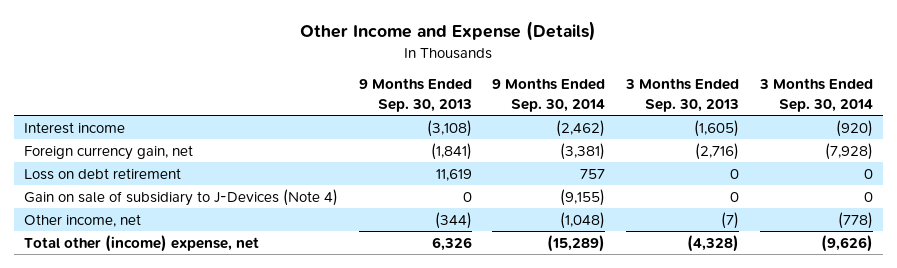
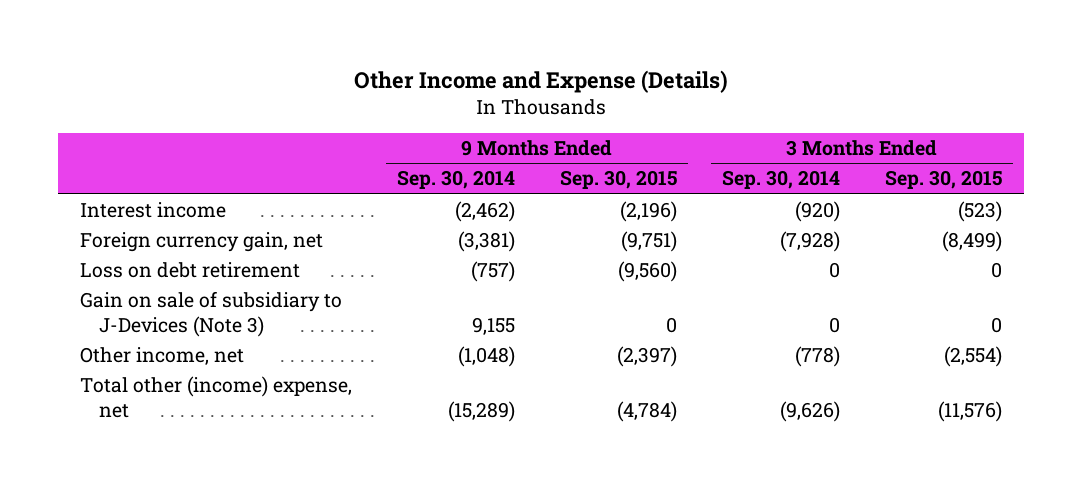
- | 9 Months Ended Sep. 30, 2013 | 9 Months Ended Sep. 30, 2014 | 3 Months Ended Sep. 30, 2013 | 3 Months Ended Sep. 30, 2014
+ | 9 Months Ended Sep. 30, 2014 | 9 Months Ended Sep. 30, 2015 | 3 Months Ended Sep. 30, 2014 | 3 Months Ended Sep. 30, 2015
- Loss on debt retirement | 11,619 | 757 | 0 | 0
- Gain on sale of subsidiary to J-Devices (Note 4) | 0 | (9,155) | 0 | 0
+ Loss on debt retirement | (757) | (9,560) | 0 | 0
+ Gain on sale of subsidiary to J-Devices (Note 3) | 9,155 | 0 | 0 | 0

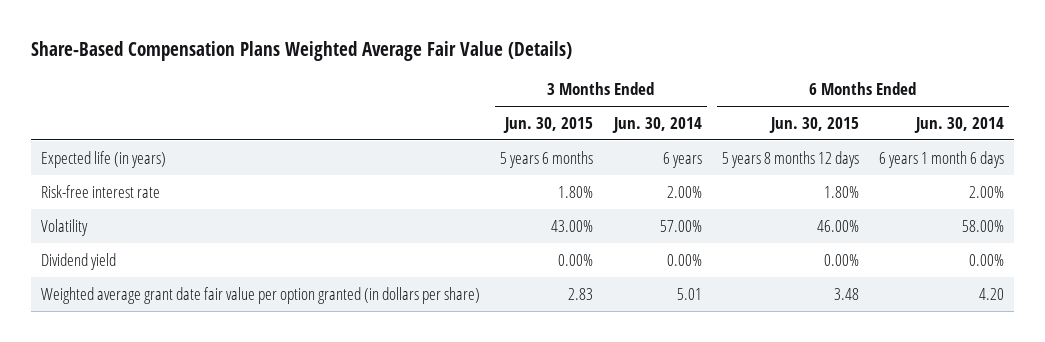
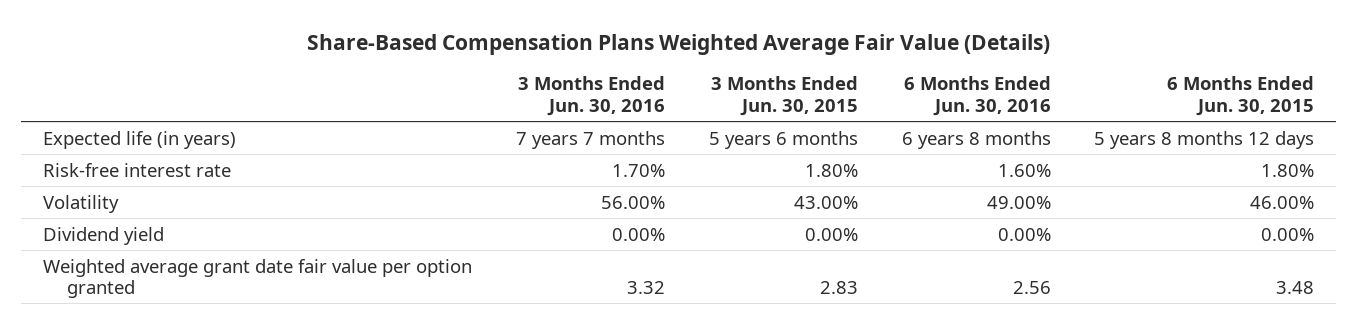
- | 3 Months Ended Jun. 30, 2015 | 3 Months Ended Jun. 30, 2014 | 6 Months Ended Jun. 30, 2015 | 6 Months Ended Jun. 30, 2014
+ | 3 Months Ended Jun. 30, 2016 | 3 Months Ended Jun. 30, 2015 | 6 Months Ended Jun. 30, 2016 | 6 Months Ended Jun. 30, 2015
- Weighted average grant date fair value per option granted (in dollars per share) | 2.83 | 5.01 | 3.48 | 4.20
+ Weighted average grant date fair value per option granted | 3.32 | 2.83 | 2.56 | 3.48

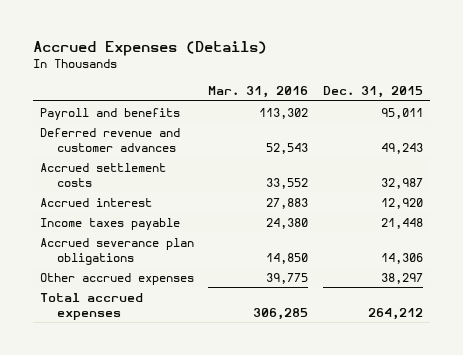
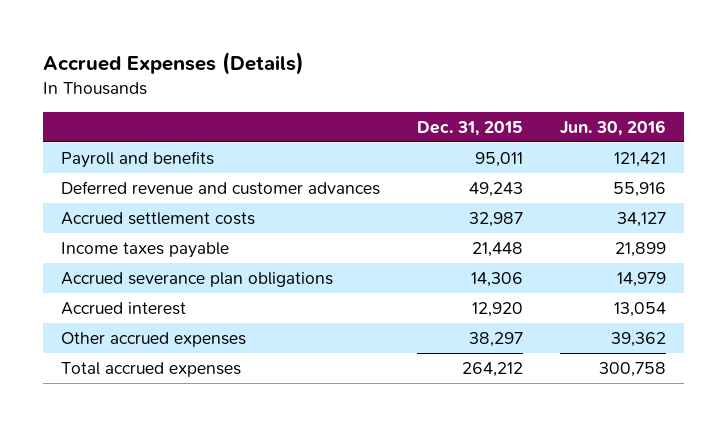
- | Mar. 31, 2016 | Dec. 31, 2015
+ | Dec. 31, 2015 | Jun. 30, 2016
moved down: Accrued interest | 12,920 | 13,054

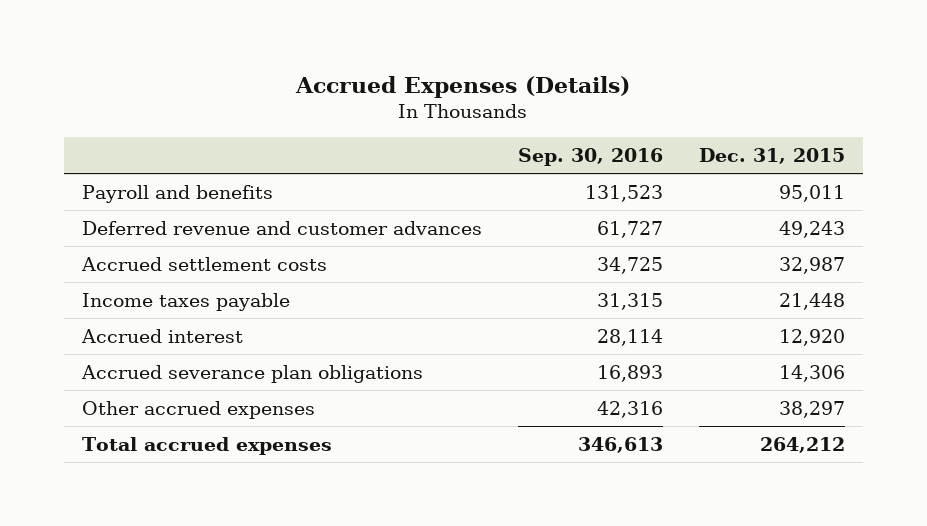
- | Dec. 31, 2015 | Jun. 30, 2016
+ | Sep. 30, 2016 | Dec. 31, 2015
moved down: Accrued severance plan obligations | 16,893 | 14,306

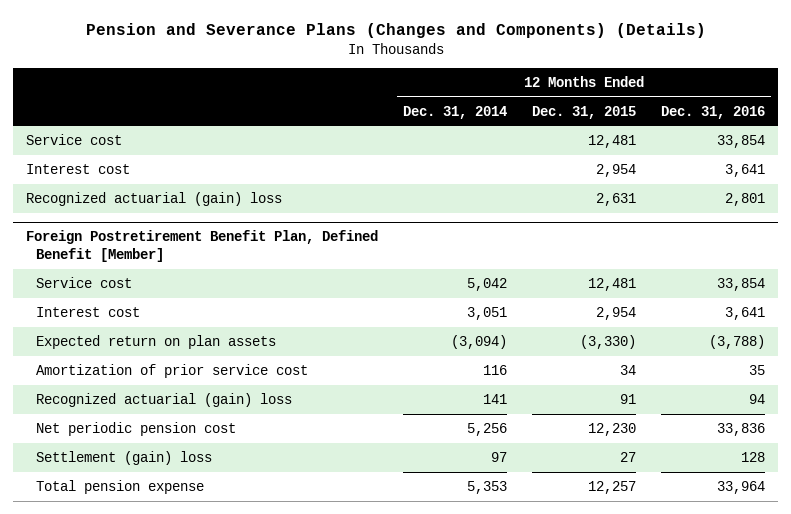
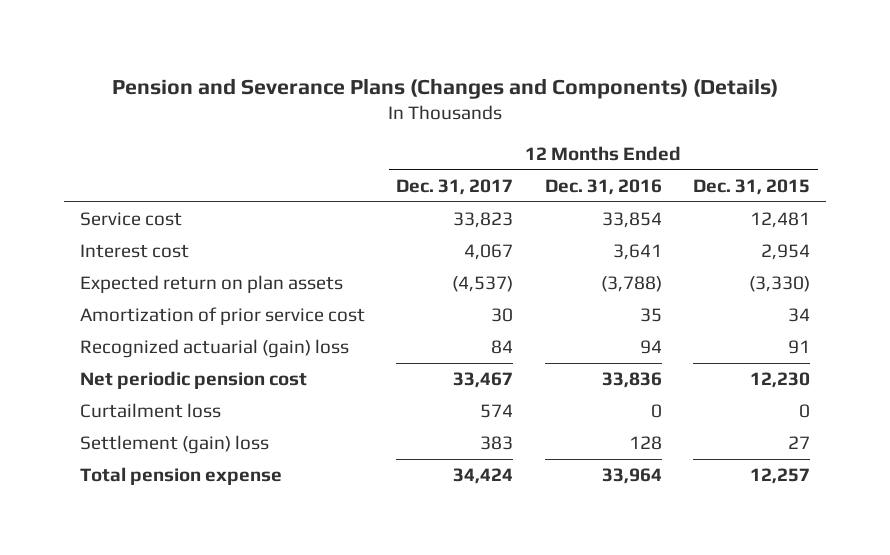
- | 12 Months Ended Dec. 31, 2014 | 12 Months Ended Dec. 31, 2015 | 12 Months Ended Dec. 31, 2016
+ | 12 Months Ended Dec. 31, 2017 | 12 Months Ended Dec. 31, 2016 | 12 Months Ended Dec. 31, 2015
- Recognized actuarial (gain) loss | | 2,631 | 2,801
- Foreign Postretirement Benefit Plan, Defined Benefit [Member]
- Service cost | 5,042 | 12,481 | 33,854
- Interest cost | 3,051 | 2,954 | 3,641
+ Curtailment loss | 574 | 0 | 0

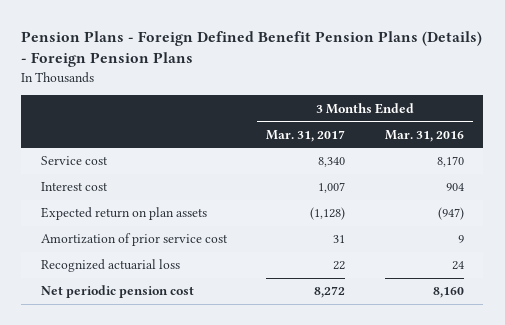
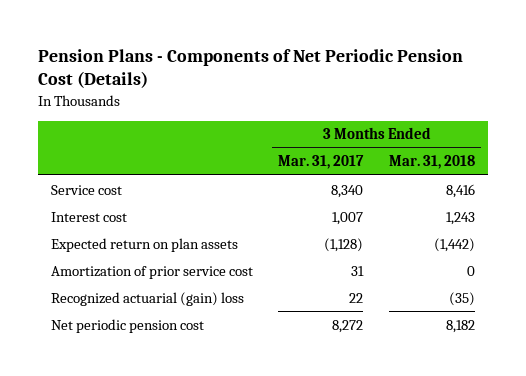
- Pension Plans - Foreign Defined Benefit Pension Plans (Details) - Foreign Pension Plans
+ Pension Plans - Components of Net Periodic Pension Cost (Details)
- | 3 Months Ended Mar. 31, 2017 | 3 Months Ended Mar. 31, 2016
+ | 3 Months Ended Mar. 31, 2017 | 3 Months Ended Mar. 31, 2018
- Recognized actuarial loss | 22 | 24
+ Recognized actuarial (gain) loss | 22 | (35)

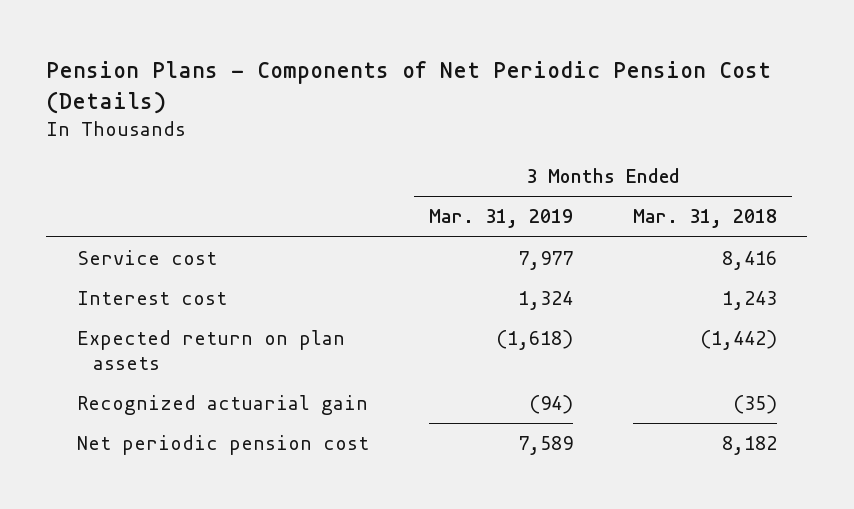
- | 3 Months Ended Mar. 31, 2017 | 3 Months Ended Mar. 31, 2018
+ | 3 Months Ended Mar. 31, 2019 | 3 Months Ended Mar. 31, 2018
- Amortization of prior service cost | 31 | 0
- Recognized actuarial (gain) loss | 22 | (35)
+ Recognized actuarial gain | (94) | (35)

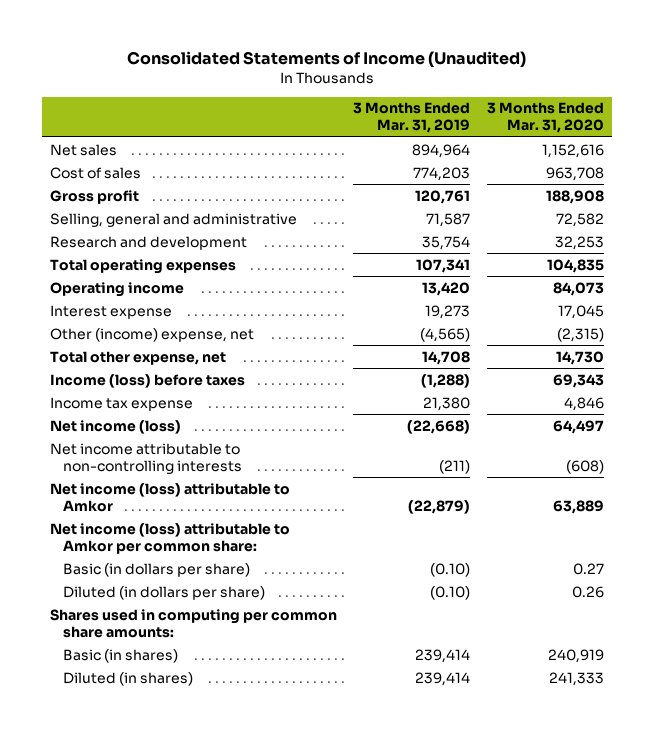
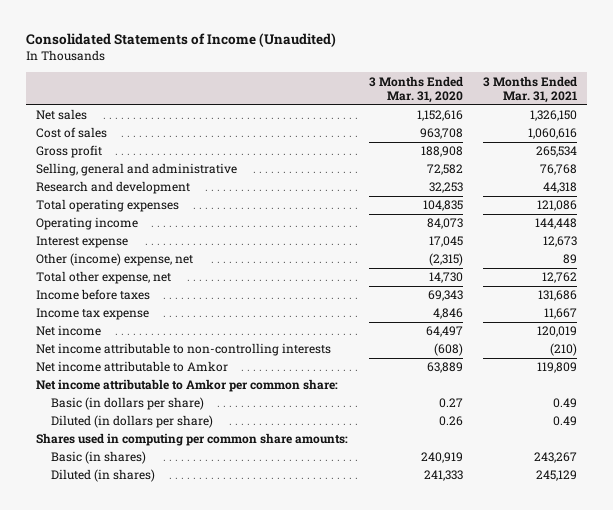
- | 3 Months Ended Mar. 31, 2019 | 3 Months Ended Mar. 31, 2020
+ | 3 Months Ended Mar. 31, 2020 | 3 Months Ended Mar. 31, 2021
- Income (loss) before taxes | (1,288) | 69,343
+ Income before taxes | 69,343 | 131,686
- Net income (loss) | (22,668) | 64,497
+ Net income | 64,497 | 120,019
- Net income (loss) attributable to Amkor | (22,879) | 63,889
- Net income (loss) attributable to Amkor per common share:
+ Net income attributable to Amkor | 63,889 | 119,809
+ Net income attributable to Amkor per common share:

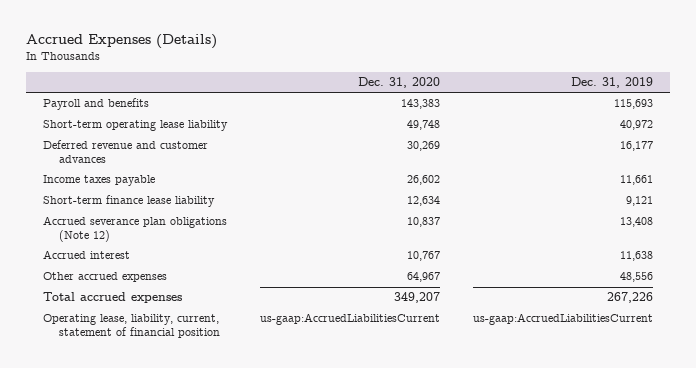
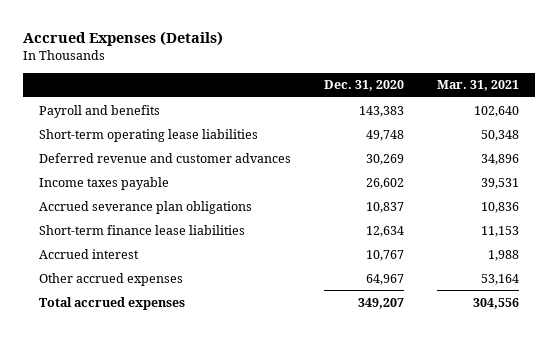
- | Dec. 31, 2020 | Dec. 31, 2019
+ | Dec. 31, 2020 | Mar. 31, 2021
- Short-term operating lease liability | 49,748 | 40,972
+ Short-term operating lease liabilities | 49,748 | 50,348
- Short-term finance lease liability | 12,634 | 9,121
- Accrued severance plan obligations (Note 12) | 10,837 | 13,408
+ Accrued severance plan obligations | 10,837 | 10,836
+ Short-term finance lease liabilities | 12,634 | 11,153
- Operating lease, liability, current, statement of financial position | us-gaap:AccruedLiabilitiesCurrent | us-gaap:AccruedLiabilitiesCurrent

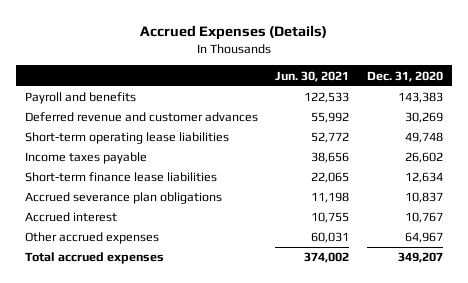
- | Dec. 31, 2020 | Mar. 31, 2021
+ | Jun. 30, 2021 | Dec. 31, 2020
moved down: Short-term operating lease liabilities | 52,772 | 49,748
moved down: Accrued severance plan obligations | 11,198 | 10,837

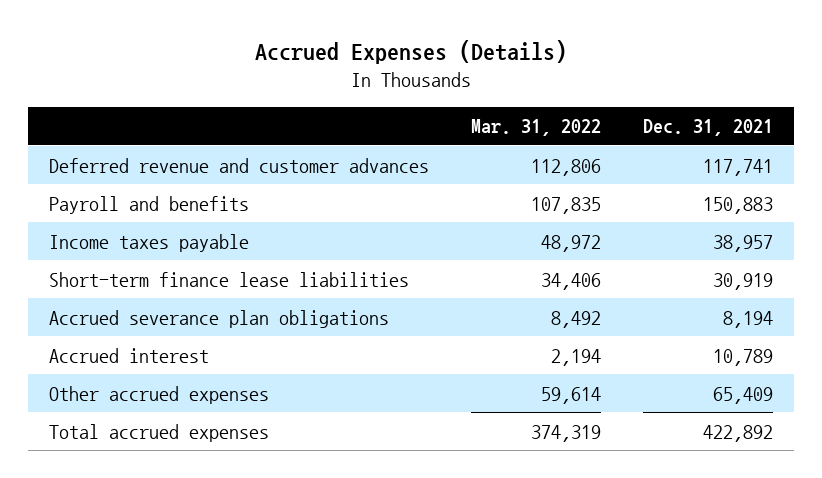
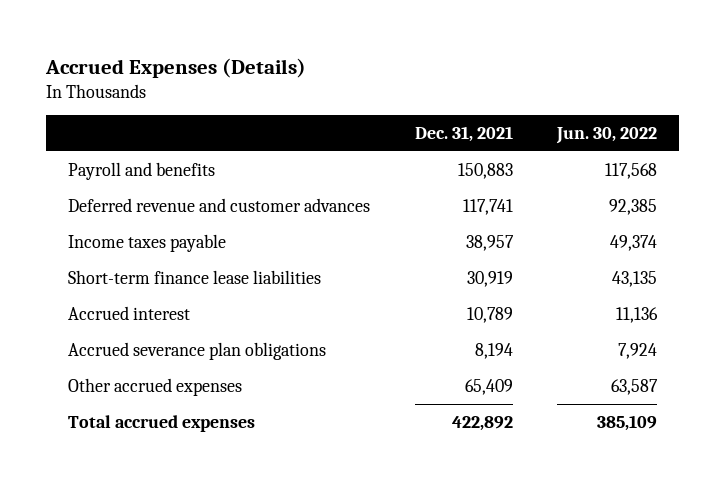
- | Mar. 31, 2022 | Dec. 31, 2021
+ | Dec. 31, 2021 | Jun. 30, 2022
moved down: Deferred revenue and customer advances | 117,741 | 92,385
moved down: Accrued severance plan obligations | 8,194 | 7,924

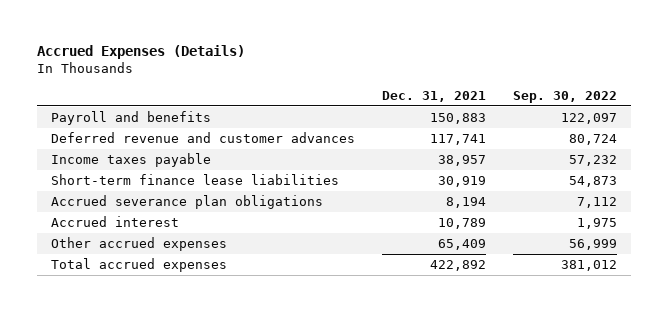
- | Dec. 31, 2021 | Jun. 30, 2022
+ | Dec. 31, 2021 | Sep. 30, 2022
moved down: Accrued interest | 10,789 | 1,975

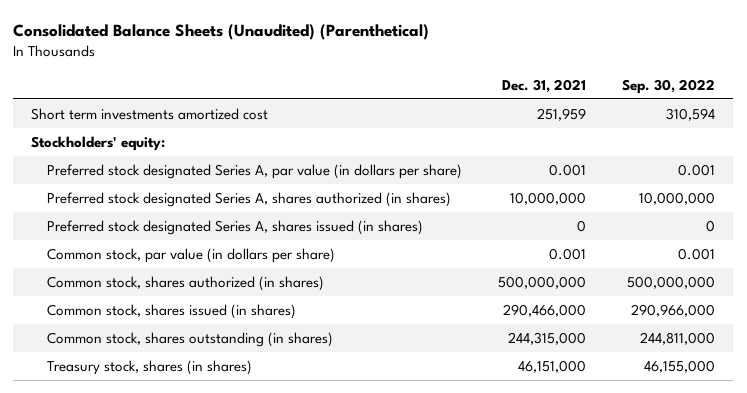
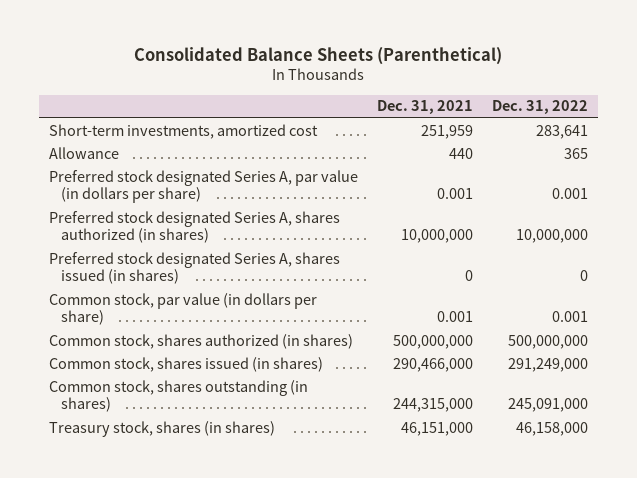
- Consolidated Balance Sheets (Unaudited) (Parenthetical)
+ Consolidated Balance Sheets (Parenthetical)
- | Dec. 31, 2021 | Sep. 30, 2022
+ | Dec. 31, 2021 | Dec. 31, 2022
- Short term investments amortized cost | 251,959 | 310,594
- Stockholders' equity:
+ Short-term investments, amortized cost | 251,959 | 283,641
+ Allowance | 440 | 365

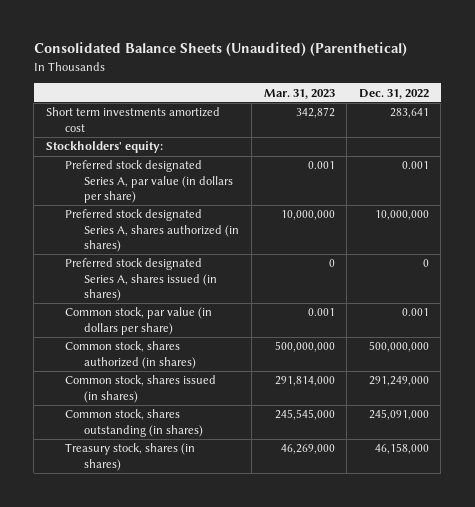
- Consolidated Balance Sheets (Parenthetical)
+ Consolidated Balance Sheets (Unaudited) (Parenthetical)
- | Dec. 31, 2021 | Dec. 31, 2022
+ | Mar. 31, 2023 | Dec. 31, 2022
- Short-term investments, amortized cost | 251,959 | 283,641
- Allowance | 440 | 365
+ Short term investments amortized cost | 342,872 | 283,641
+ Stockholders' equity:

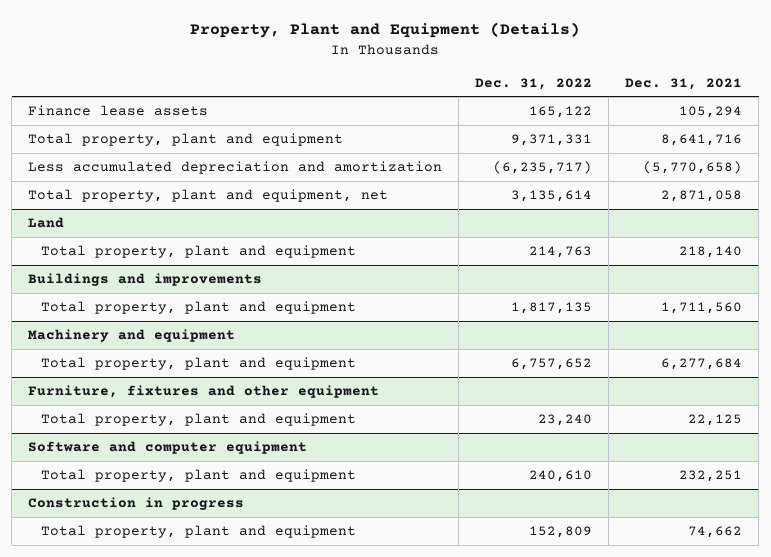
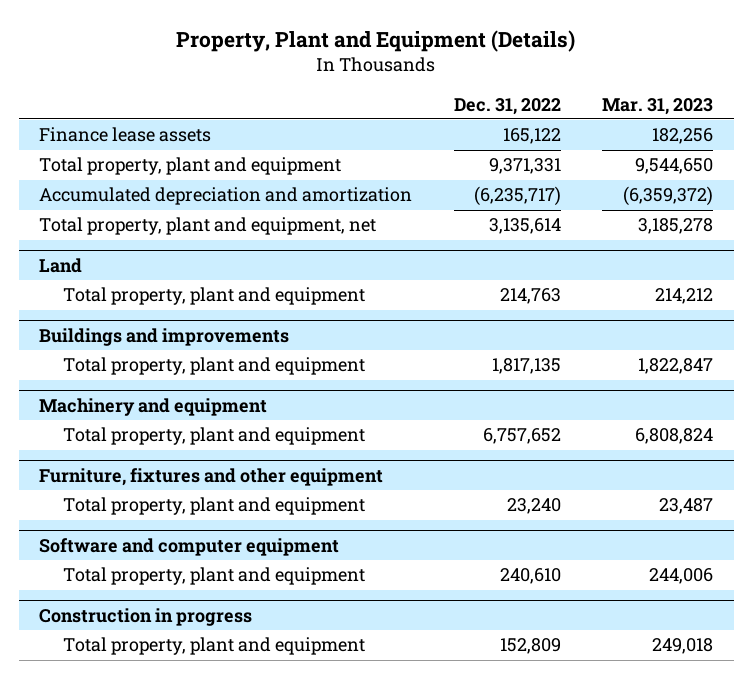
- | Dec. 31, 2022 | Dec. 31, 2021
+ | Dec. 31, 2022 | Mar. 31, 2023
- Less accumulated depreciation and amortization | (6,235,717) | (5,770,658)
+ Accumulated depreciation and amortization | (6,235,717) | (6,359,372)

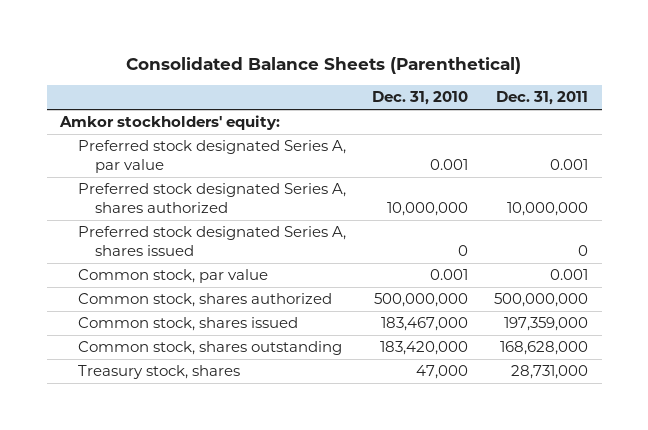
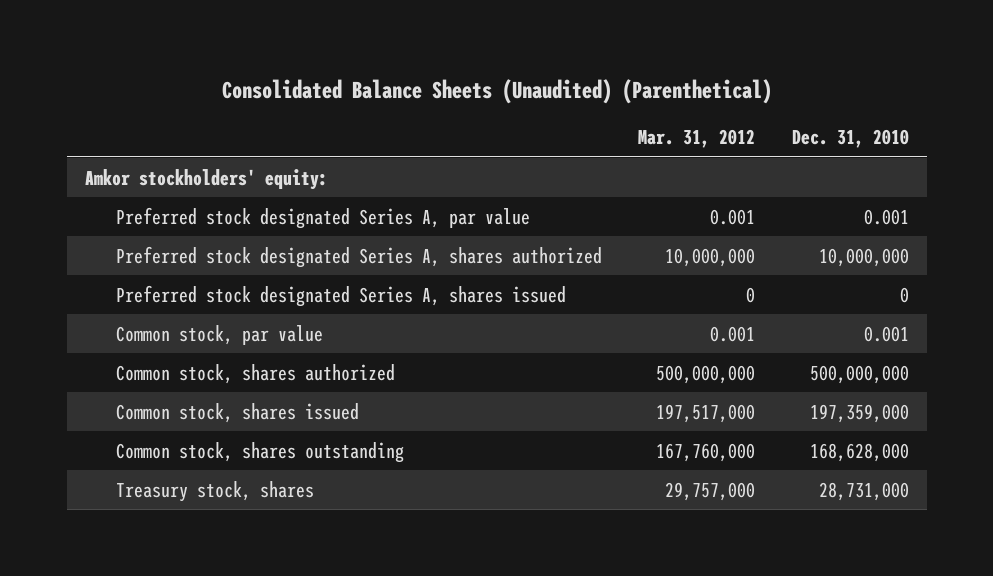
- Consolidated Balance Sheets (Parenthetical)
+ Consolidated Balance Sheets (Unaudited) (Parenthetical)
- | Dec. 31, 2010 | Dec. 31, 2011
+ | Mar. 31, 2012 | Dec. 31, 2010
- Common stock, shares issued | 183,467,000 | 197,359,000
- Common stock, shares outstanding | 183,420,000 | 168,628,000
- Treasury stock, shares | 47,000 | 28,731,000
+ Common stock, shares issued | 197,517,000 | 197,359,000
+ Common stock, shares outstanding | 167,760,000 | 168,628,000
+ Treasury stock, shares | 29,757,000 | 28,731,000

